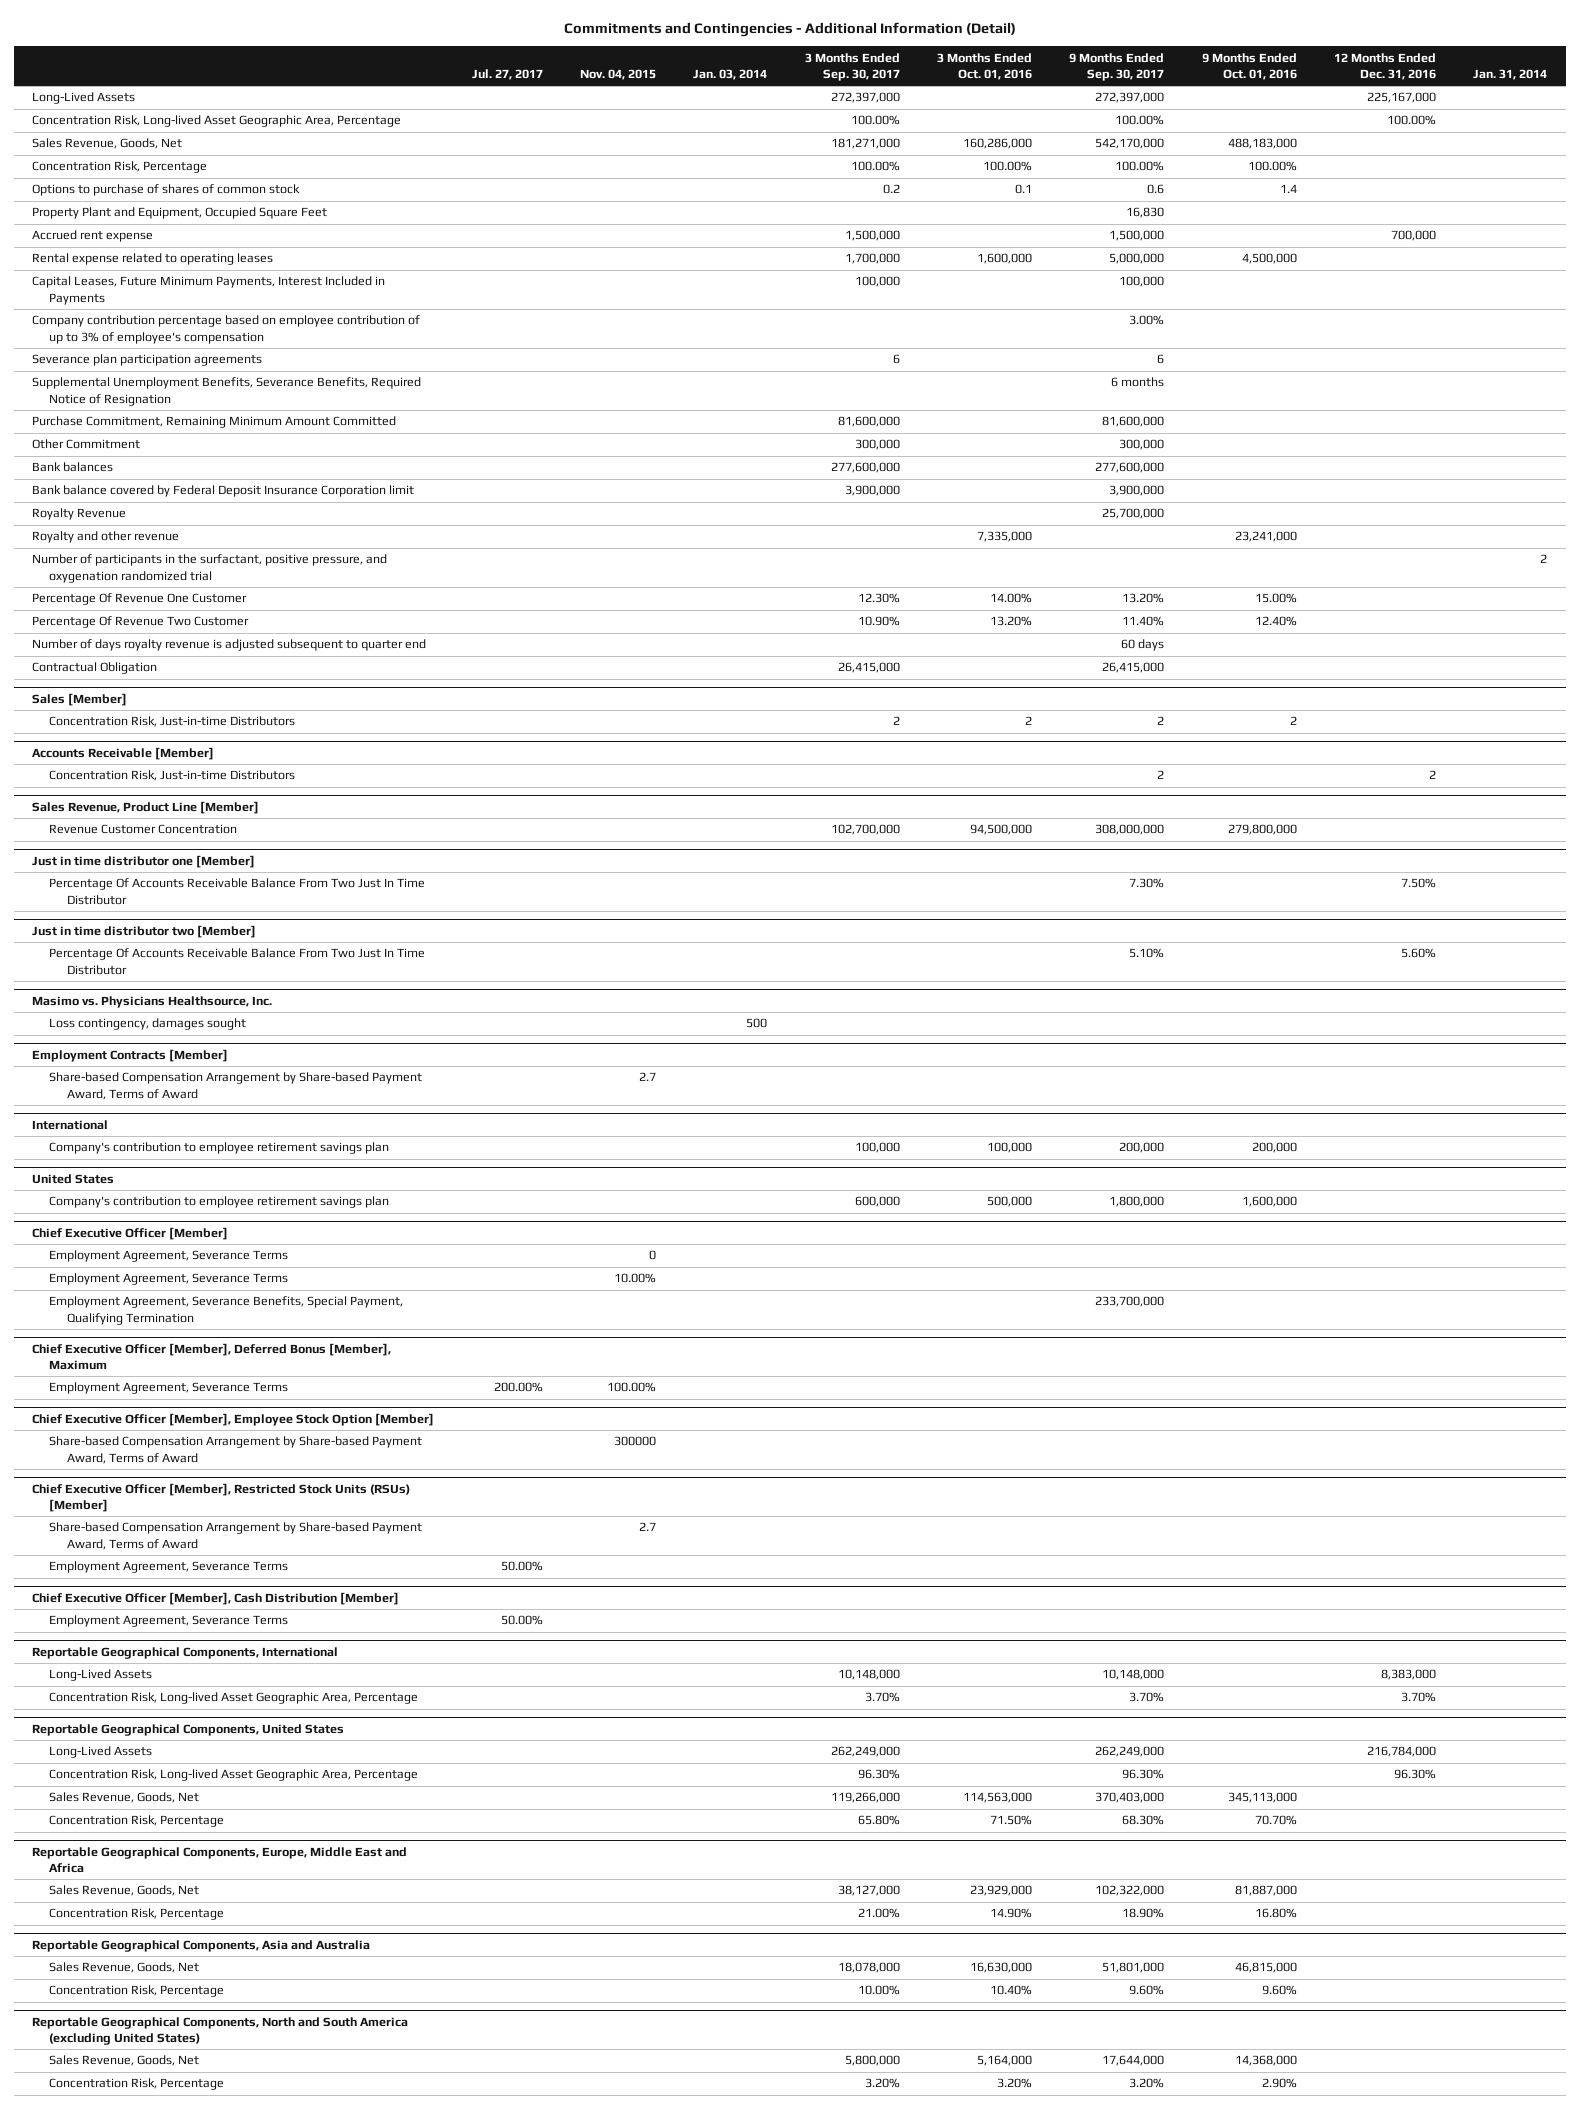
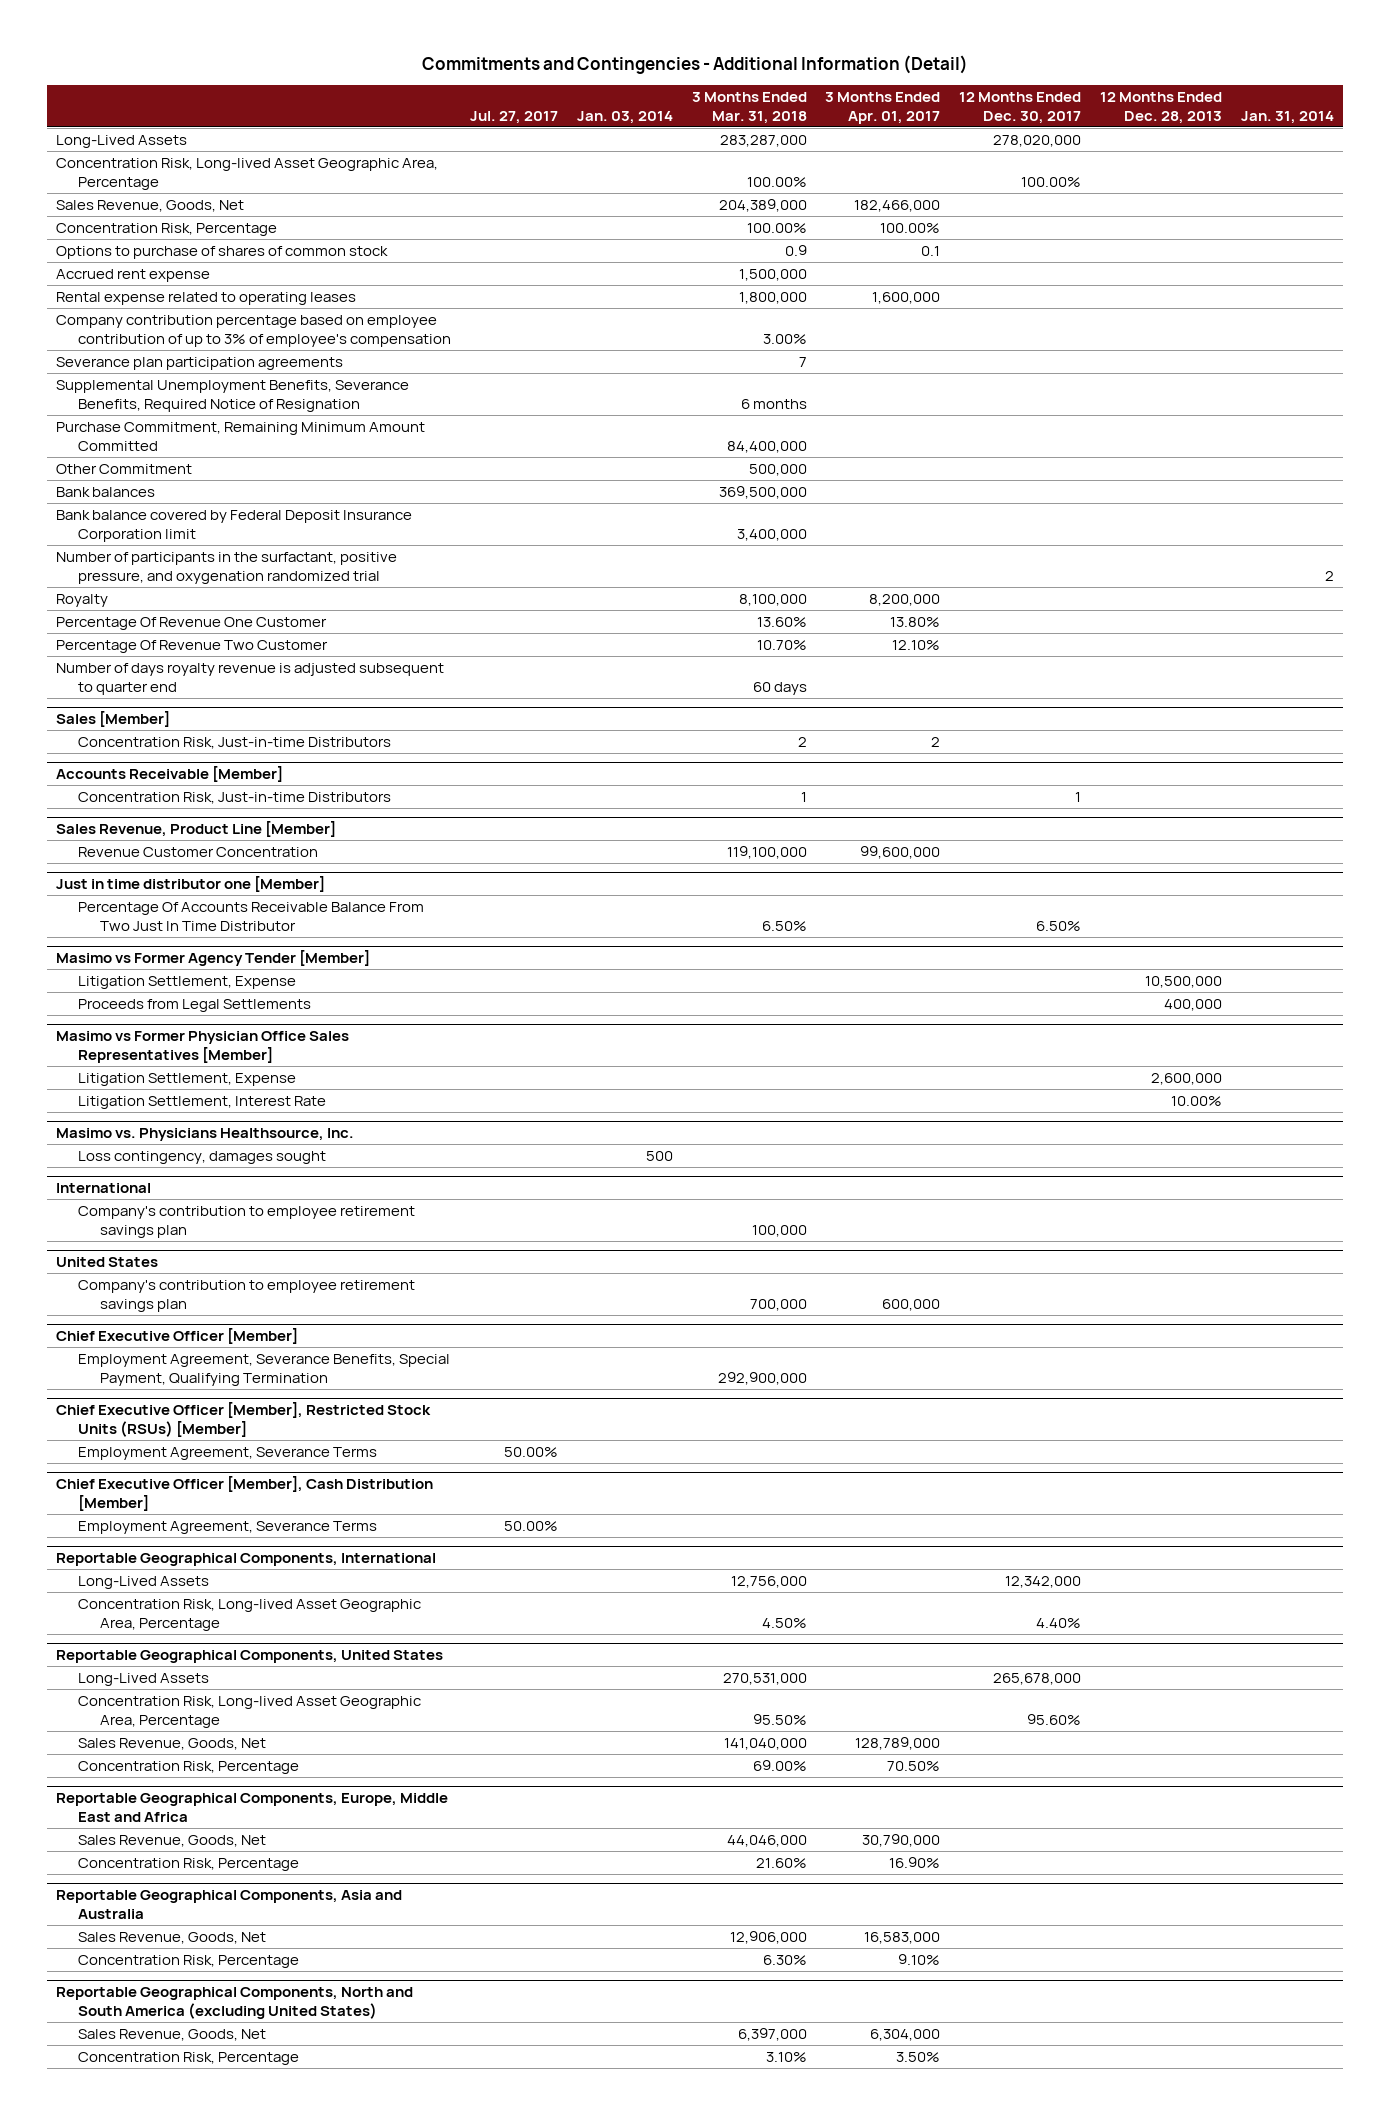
- | Jul. 27, 2017 | Nov. 04, 2015 | Jan. 03, 2014 | 3 Months Ended Sep. 30, 2017 | 3 Months Ended Oct. 01, 2016 | 9 Months Ended Sep. 30, 2017 | 9 Months Ended Oct. 01, 2016 | 12 Months Ended Dec. 31, 2016 | Jan. 31, 2014
+ | Jul. 27, 2017 | Jan. 03, 2014 | 3 Months Ended Mar. 31, 2018 | 3 Months Ended Apr. 01, 2017 | 12 Months Ended Dec. 30, 2017 | 12 Months Ended Dec. 28, 2013 | Jan. 31, 2014
- Property Plant and Equipment, Occupied Square Feet | | | | | | 16,830 | | |
- Capital Leases, Future Minimum Payments, Interest Included in Payments | | | | 100,000 | | 100,000 | | |
- Royalty Revenue | | | | | | 25,700,000 | | |
- Royalty and other revenue | | | | | 7,335,000 | | 23,241,000 | |
+ Royalty | | | 8,100,000 | 8,200,000 | | |
- Contractual Obligation | | | | 26,415,000 | | 26,415,000 | | |
- Just in time distributor two [Member]
- Percentage Of Accounts Receivable Balance From Two Just In Time Distributor | | | | | | 5.10% | | 5.60% |
+ Masimo vs Former Agency Tender [Member]
+ Litigation Settlement, Expense | | | | | | 10,500,000 |
+ Proceeds from Legal Settlements | | | | | | 400,000 |
+ Masimo vs Former Physician Office Sales Representatives [Member]
+ Litigation Settlement, Expense | | | | | | 2,600,000 |
+ Litigation Settlement, Interest Rate | | | | | | 10.00% |
- Employment Contracts [Member]
- Share-based Compensation Arrangement by Share-based Payment Award, Terms of Award | | 2.7 | | | | | | |
@ Chief Executive Officer [Member]
- Employment Agreement, Severance Terms | | 0 | | | | | | |
- Employment Agreement, Severance Terms | | 10.00% | | | | | | |
- Chief Executive Officer [Member], Deferred Bonus [Member], Maximum
- Employment Agreement, Severance Terms | 200.00% | 100.00% | | | | | | |
- Chief Executive Officer [Member], Employee Stock Option [Member]
- Share-based Compensation Arrangement by Share-based Payment Award, Terms of Award | | 300000 | | | | | | |
@ Chief Executive Officer [Member], Restricted Stock Units (RSUs) [Member]
- Share-based Compensation Arrangement by Share-based Payment Award, Terms of Award | | 2.7 | | | | | | |

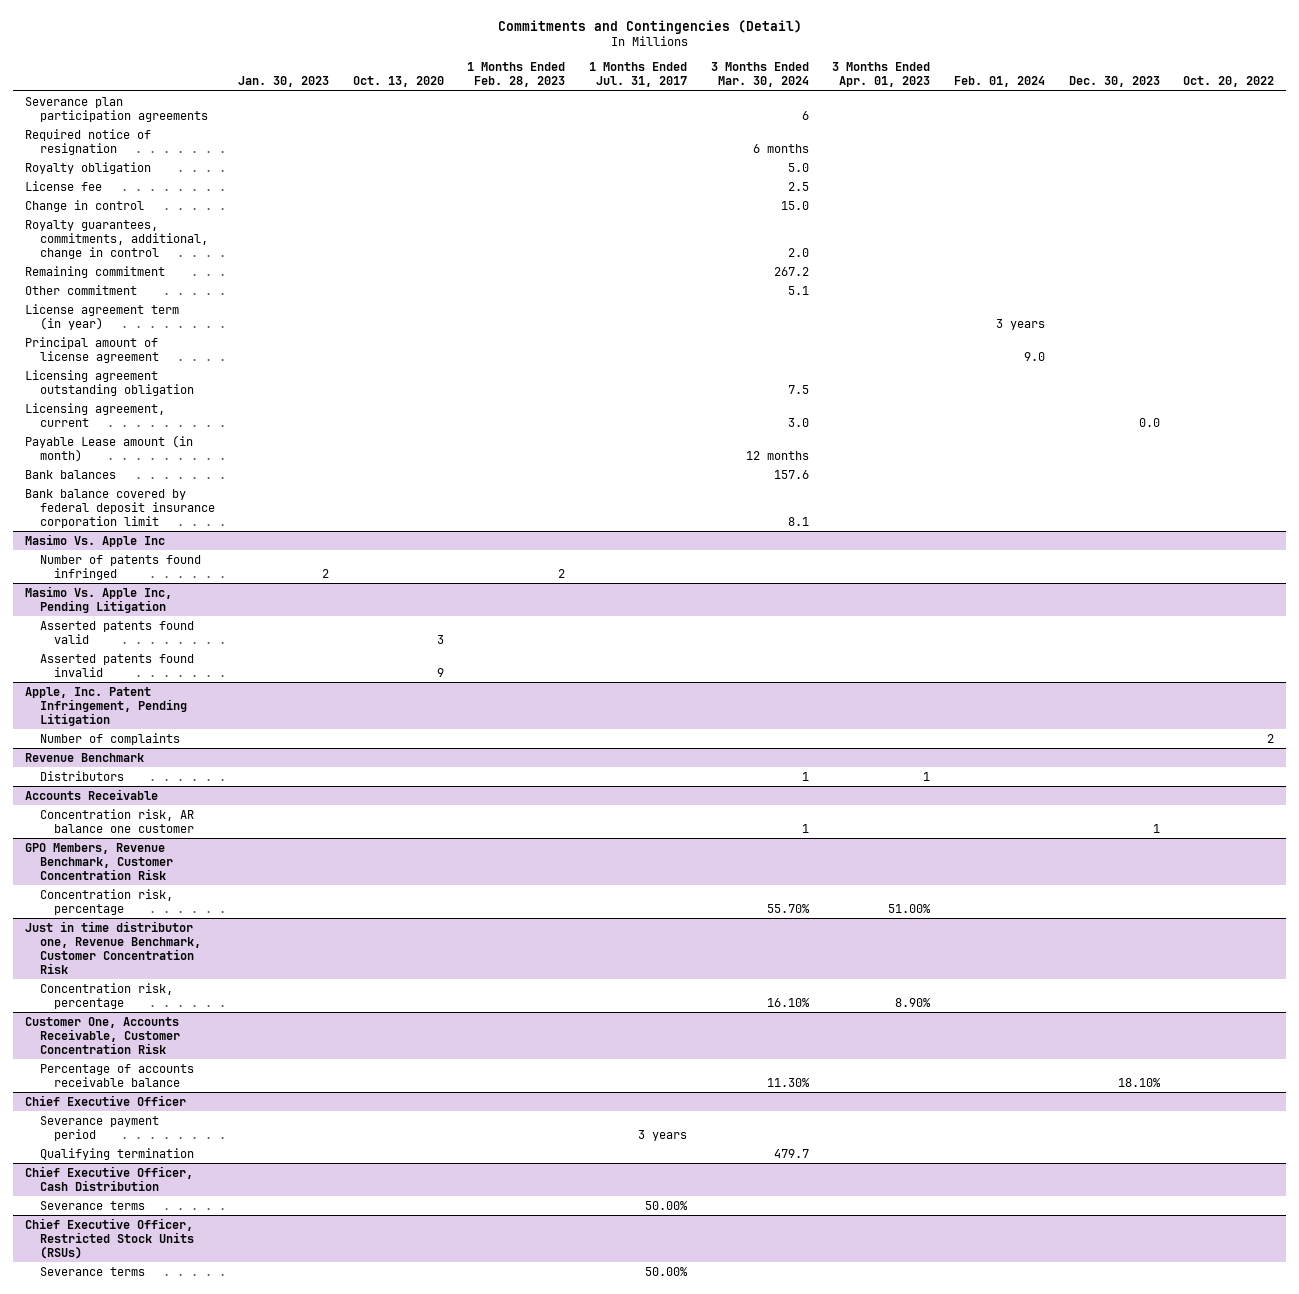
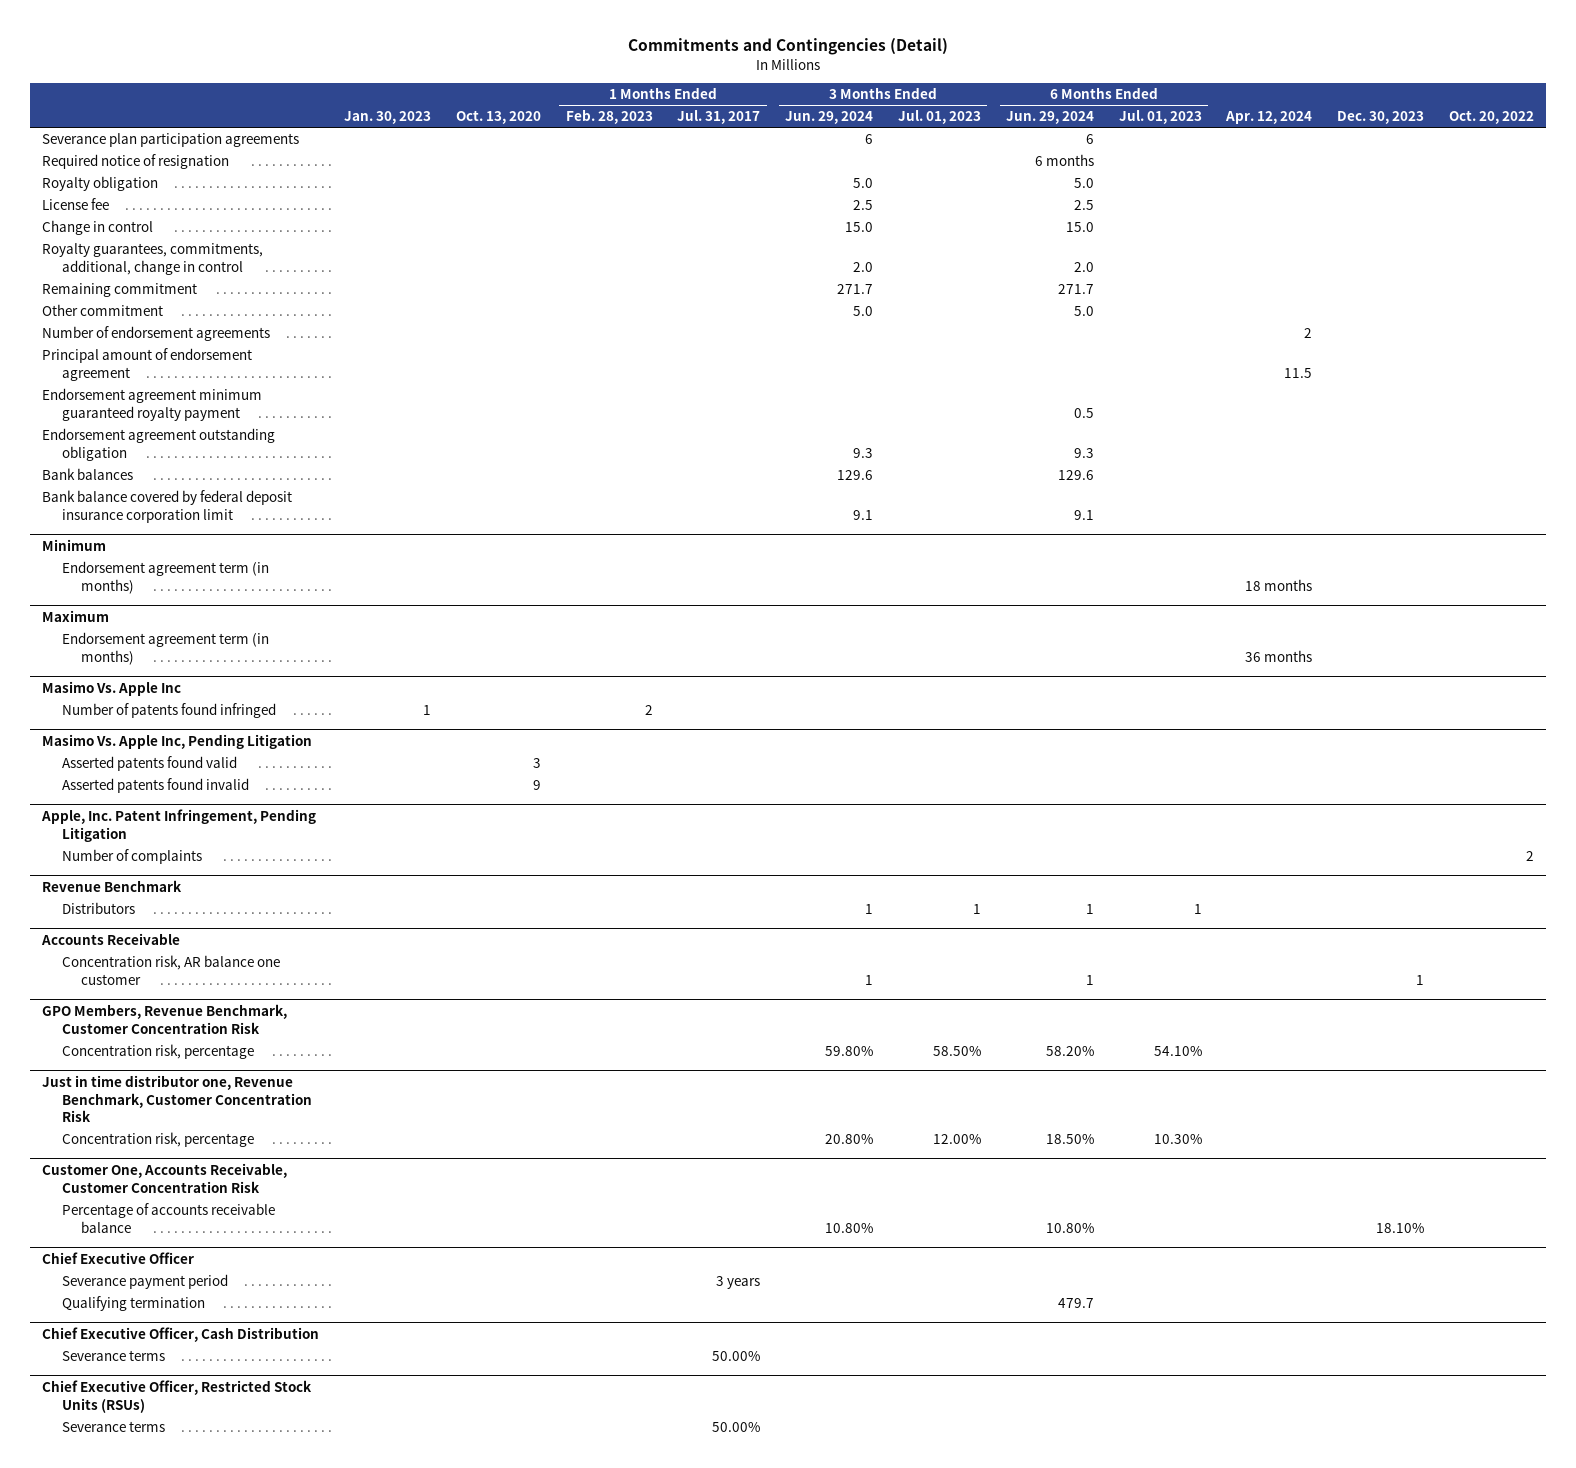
- | Jan. 30, 2023 | Oct. 13, 2020 | 1 Months Ended Feb. 28, 2023 | 1 Months Ended Jul. 31, 2017 | 3 Months Ended Mar. 30, 2024 | 3 Months Ended Apr. 01, 2023 | Feb. 01, 2024 | Dec. 30, 2023 | Oct. 20, 2022
+ | Jan. 30, 2023 | Oct. 13, 2020 | 1 Months Ended Feb. 28, 2023 | 1 Months Ended Jul. 31, 2017 | 3 Months Ended Jun. 29, 2024 | 3 Months Ended Jul. 01, 2023 | 6 Months Ended Jun. 29, 2024 | 6 Months Ended Jul. 01, 2023 | Apr. 12, 2024 | Dec. 30, 2023 | Oct. 20, 2022
- License agreement term (in year) | | | | | | | 3 years | |
- Principal amount of license agreement | | | | | | | 9.0 | |
- Licensing agreement outstanding obligation | | | | | 7.5 | | | |
- Licensing agreement, current | | | | | 3.0 | | | 0.0 |
- Payable Lease amount (in month) | | | | | 12 months | | | |
+ Number of endorsement agreements | | | | | | | | | 2 | |
+ Principal amount of endorsement agreement | | | | | | | | | 11.5 | |
+ Endorsement agreement minimum guaranteed royalty payment | | | | | | | 0.5 | | | |
+ Endorsement agreement outstanding obligation | | | | | 9.3 | | 9.3 | | | |
+ Minimum
+ Endorsement agreement term (in months) | | | | | | | | | 18 months | |
+ Maximum
+ Endorsement agreement term (in months) | | | | | | | | | 36 months | |
@ Masimo Vs. Apple Inc
- Number of patents found infringed | 2 | | 2 | | | | | |
+ Number of patents found infringed | 1 | | 2 | | | | | | | |

